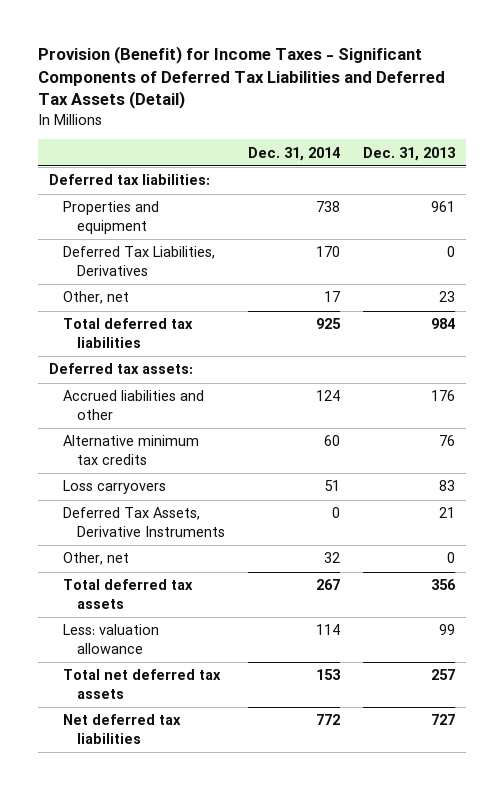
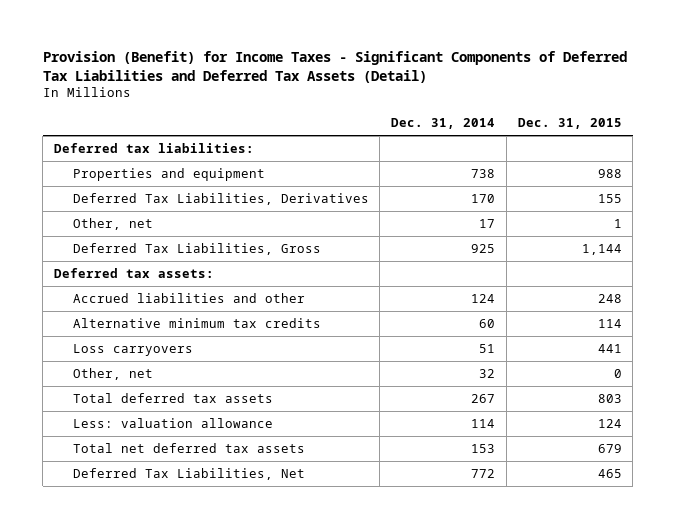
- | Dec. 31, 2014 | Dec. 31, 2013
+ | Dec. 31, 2014 | Dec. 31, 2015
- Total deferred tax liabilities | 925 | 984
+ Deferred Tax Liabilities, Gross | 925 | 1,144
- Deferred Tax Assets, Derivative Instruments | 0 | 21
- Net deferred tax liabilities | 772 | 727
+ Deferred Tax Liabilities, Net | 772 | 465

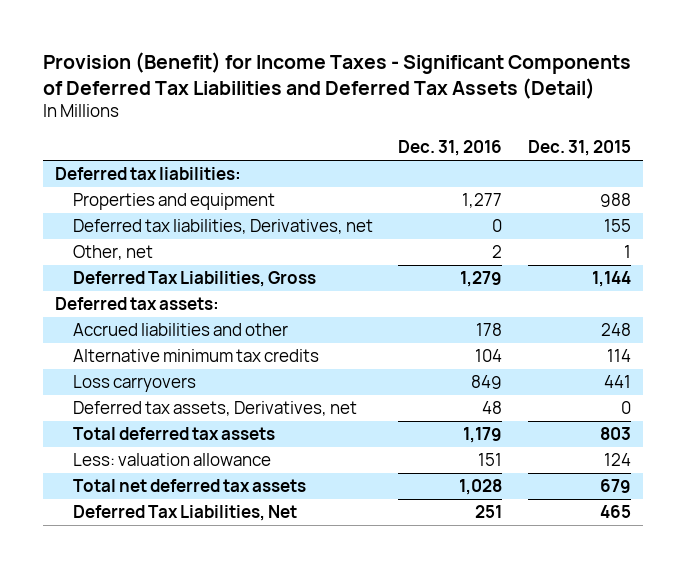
- | Dec. 31, 2014 | Dec. 31, 2015
+ | Dec. 31, 2016 | Dec. 31, 2015
- Deferred Tax Liabilities, Derivatives | 170 | 155
+ Deferred tax liabilities, Derivatives, net | 0 | 155
- Other, net | 32 | 0
+ Deferred tax assets, Derivatives, net | 48 | 0

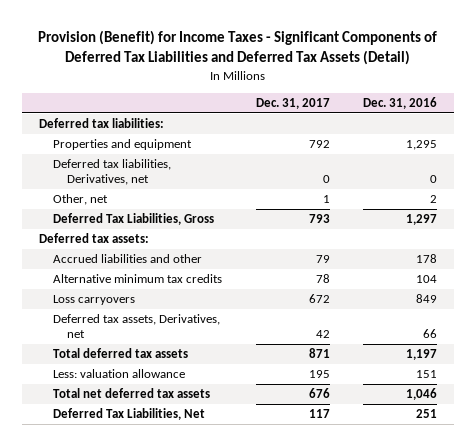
- | Dec. 31, 2016 | Dec. 31, 2015
+ | Dec. 31, 2017 | Dec. 31, 2016
- Properties and equipment | 1,277 | 988
+ Properties and equipment | 792 | 1,295
- Deferred Tax Liabilities, Gross | 1,279 | 1,144
+ Deferred Tax Liabilities, Gross | 793 | 1,297
- Deferred tax assets, Derivatives, net | 48 | 0
- Total deferred tax assets | 1,179 | 803
+ Deferred tax assets, Derivatives, net | 42 | 66
+ Total deferred tax assets | 871 | 1,197
- Total net deferred tax assets | 1,028 | 679
+ Total net deferred tax assets | 676 | 1,046

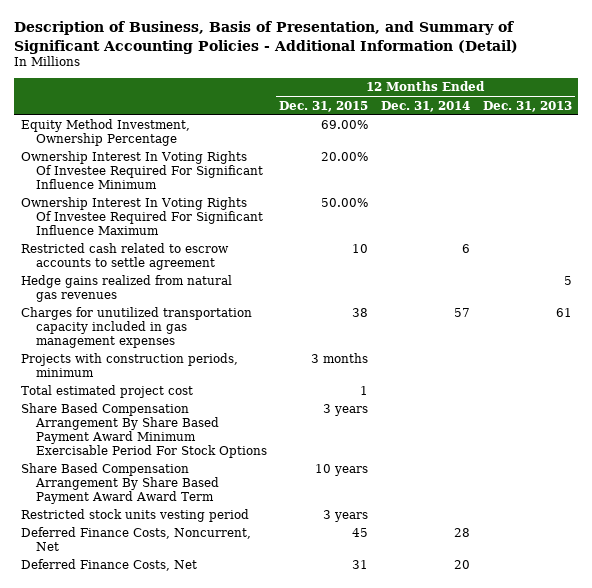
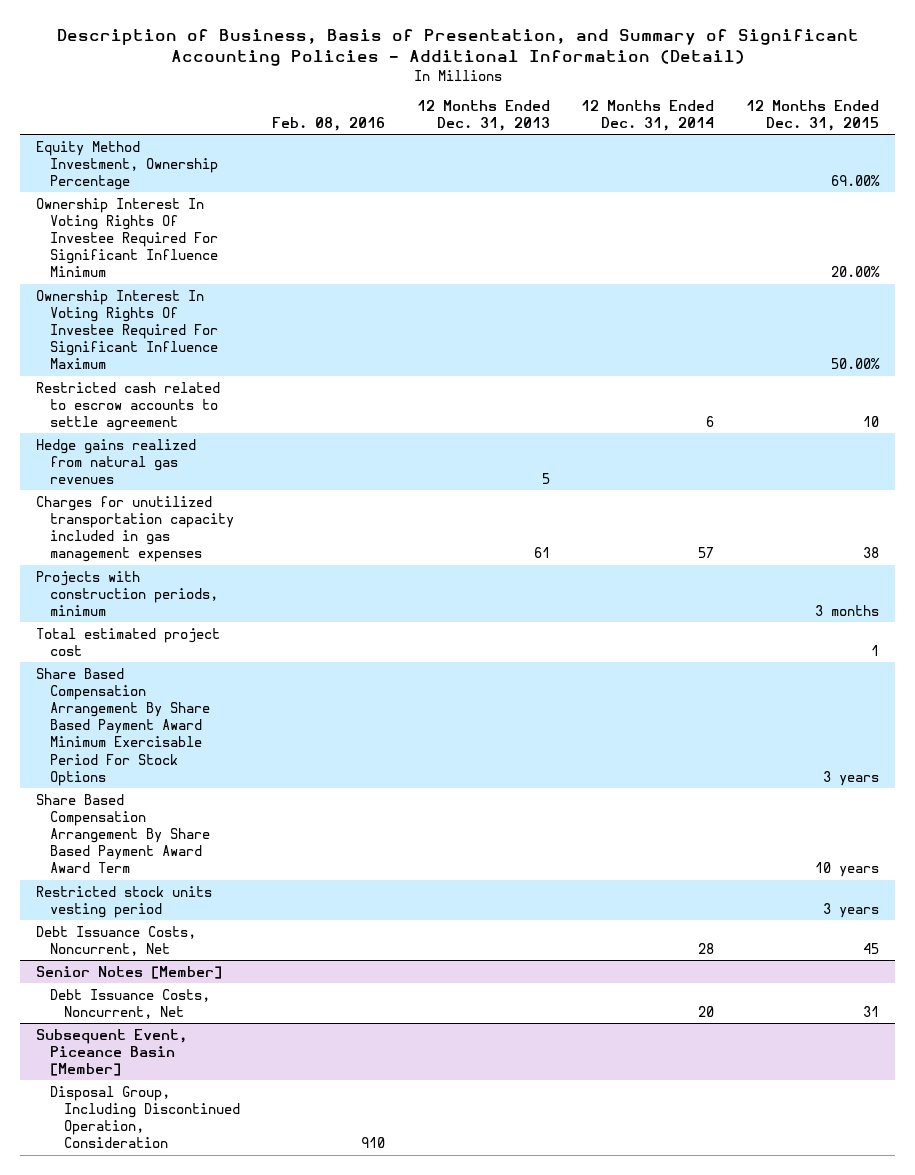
- | 12 Months Ended Dec. 31, 2015 | 12 Months Ended Dec. 31, 2014 | 12 Months Ended Dec. 31, 2013
+ | Feb. 08, 2016 | 12 Months Ended Dec. 31, 2013 | 12 Months Ended Dec. 31, 2014 | 12 Months Ended Dec. 31, 2015
- Deferred Finance Costs, Noncurrent, Net | 45 | 28 |
- Deferred Finance Costs, Net | 31 | 20 |
+ Debt Issuance Costs, Noncurrent, Net | | | 28 | 45
+ Senior Notes [Member]
+ Debt Issuance Costs, Noncurrent, Net | | | 20 | 31
+ Subsequent Event, Piceance Basin [Member]
+ Disposal Group, Including Discontinued Operation, Consideration | 910 | | |

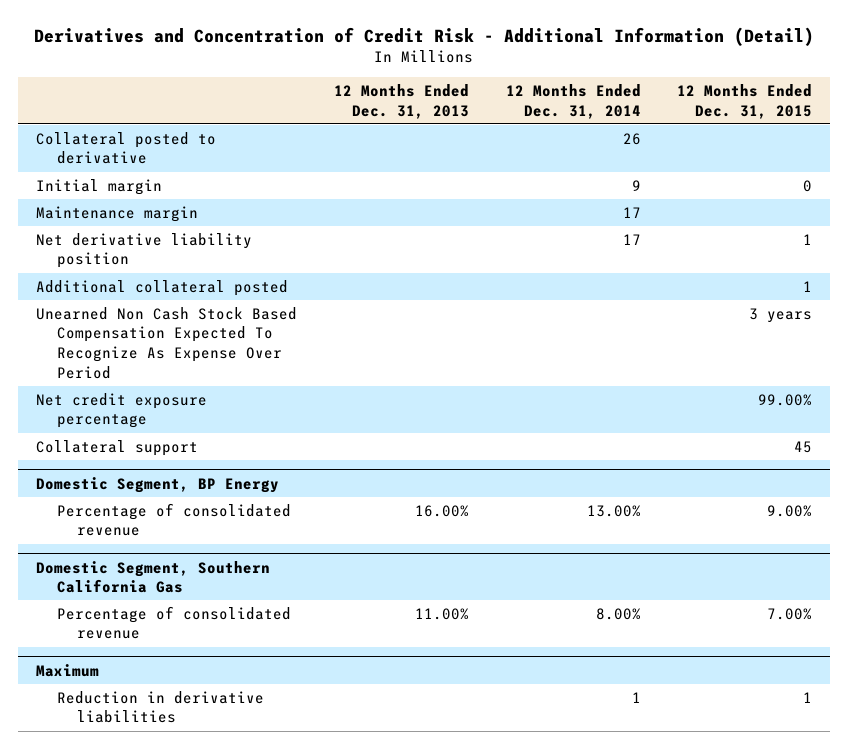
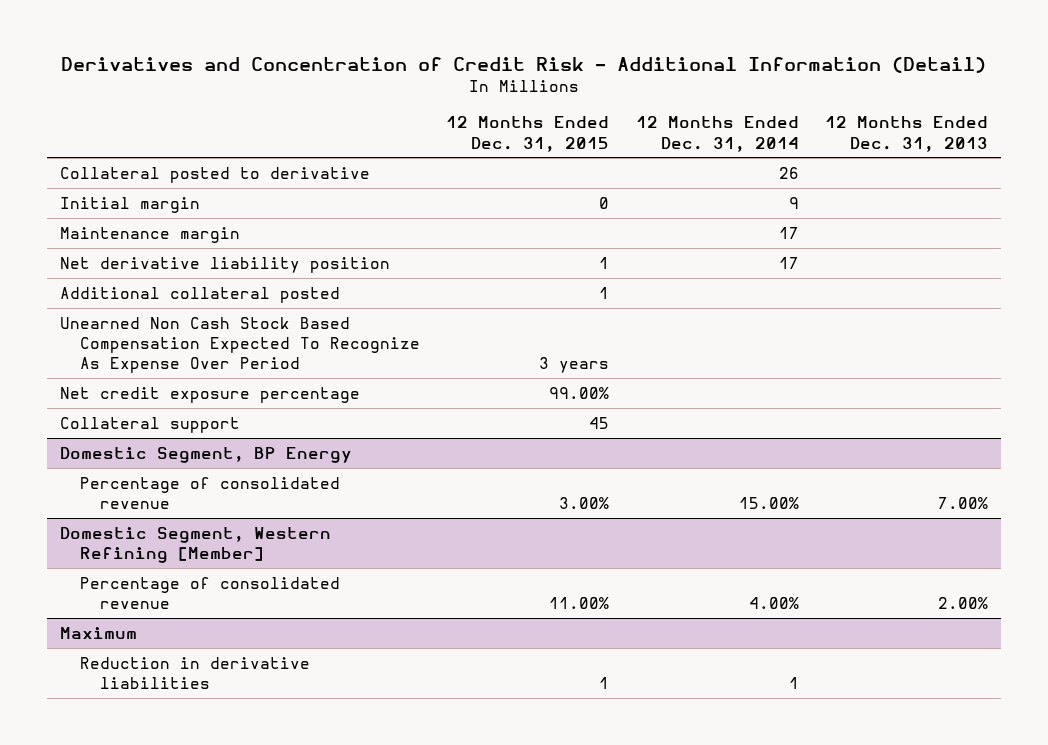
- | 12 Months Ended Dec. 31, 2013 | 12 Months Ended Dec. 31, 2014 | 12 Months Ended Dec. 31, 2015
+ | 12 Months Ended Dec. 31, 2015 | 12 Months Ended Dec. 31, 2014 | 12 Months Ended Dec. 31, 2013
@ Domestic Segment, BP Energy
- Percentage of consolidated revenue | 16.00% | 13.00% | 9.00%
- Domestic Segment, Southern California Gas
- Percentage of consolidated revenue | 11.00% | 8.00% | 7.00%
@ Domestic Segment, BP Energy
+ Percentage of consolidated revenue | 3.00% | 15.00% | 7.00%
+ Domestic Segment, Western Refining [Member]
+ Percentage of consolidated revenue | 11.00% | 4.00% | 2.00%

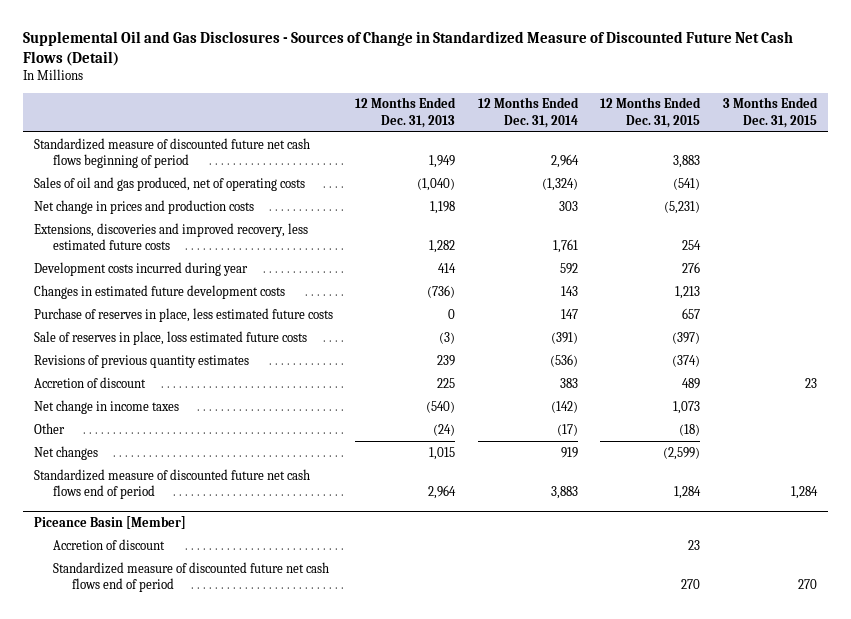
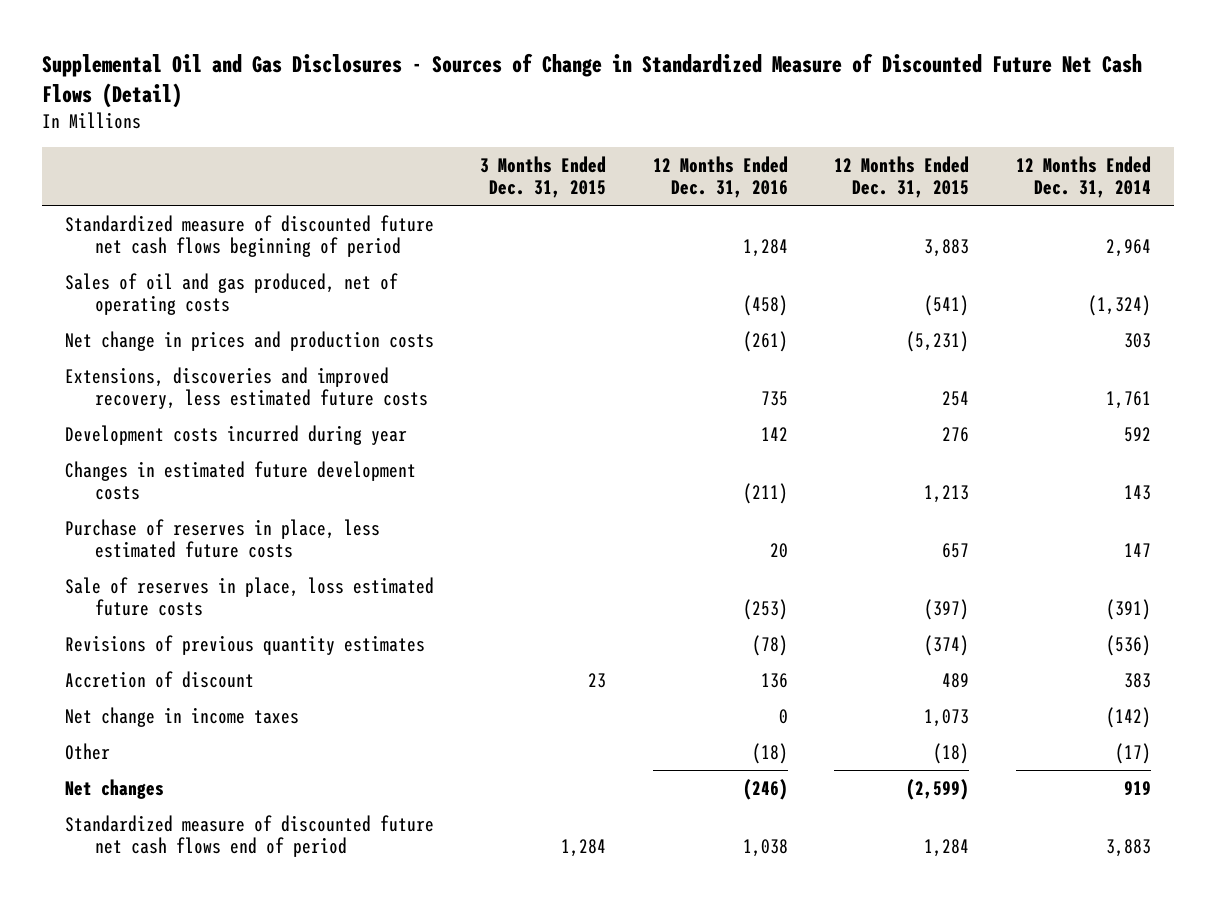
- | 12 Months Ended Dec. 31, 2013 | 12 Months Ended Dec. 31, 2014 | 12 Months Ended Dec. 31, 2015 | 3 Months Ended Dec. 31, 2015
+ | 3 Months Ended Dec. 31, 2015 | 12 Months Ended Dec. 31, 2016 | 12 Months Ended Dec. 31, 2015 | 12 Months Ended Dec. 31, 2014
- Piceance Basin [Member]
- Accretion of discount | | | 23 |
- Standardized measure of discounted future net cash flows end of period | | | 270 | 270

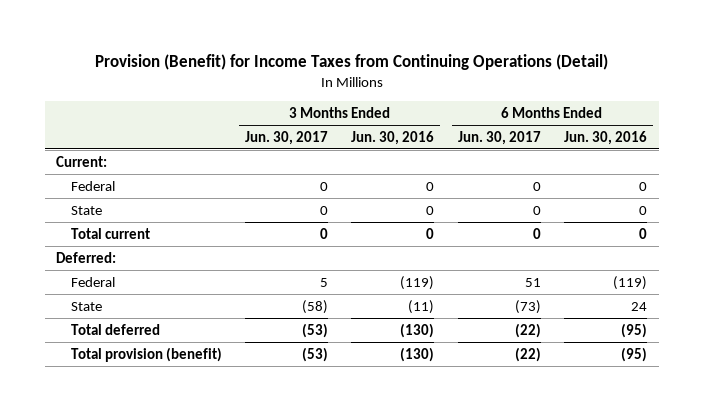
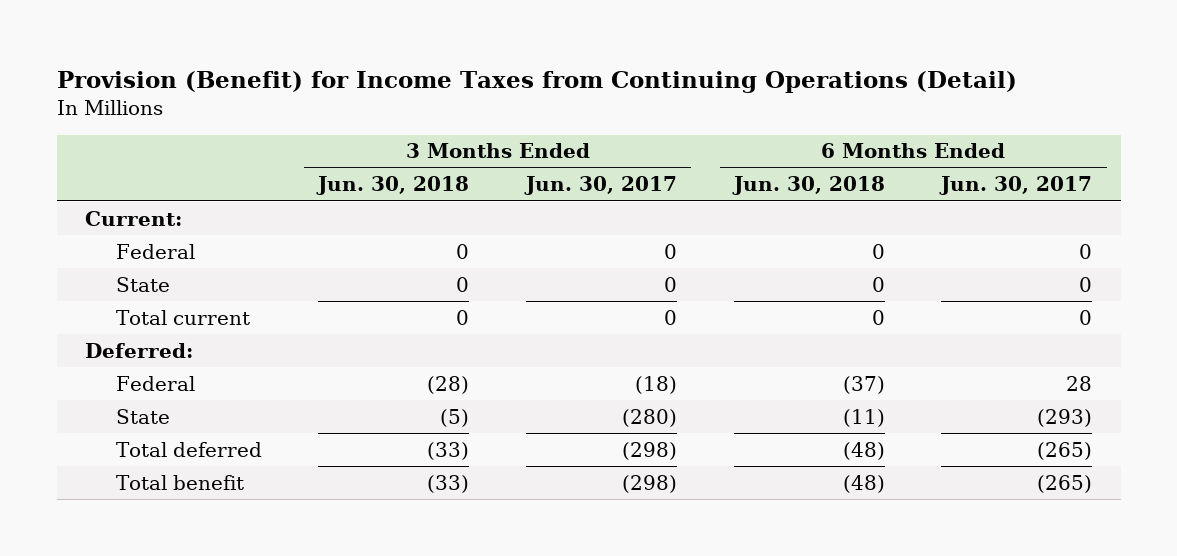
- | 3 Months Ended Jun. 30, 2017 | 3 Months Ended Jun. 30, 2016 | 6 Months Ended Jun. 30, 2017 | 6 Months Ended Jun. 30, 2016
+ | 3 Months Ended Jun. 30, 2018 | 3 Months Ended Jun. 30, 2017 | 6 Months Ended Jun. 30, 2018 | 6 Months Ended Jun. 30, 2017
- Federal | 5 | (119) | 51 | (119)
- State | (58) | (11) | (73) | 24
- Total deferred | (53) | (130) | (22) | (95)
- Total provision (benefit) | (53) | (130) | (22) | (95)
+ Federal | (28) | (18) | (37) | 28
+ State | (5) | (280) | (11) | (293)
+ Total deferred | (33) | (298) | (48) | (265)
+ Total benefit | (33) | (298) | (48) | (265)

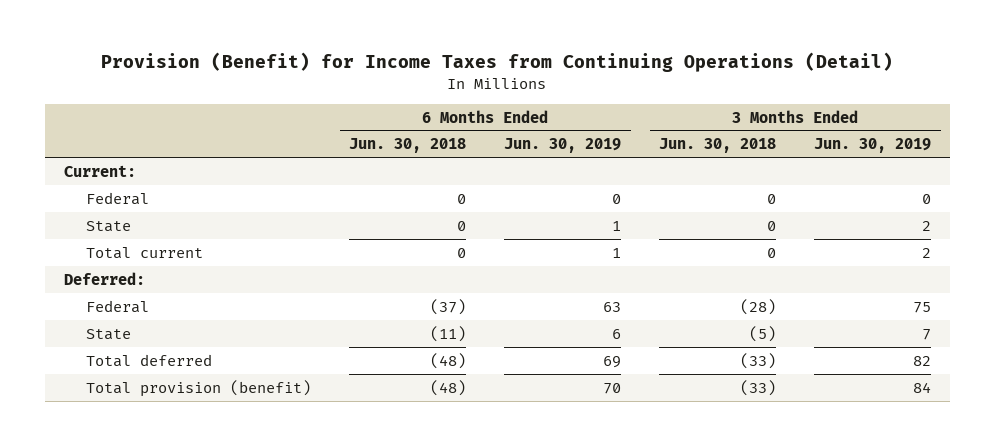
- | 3 Months Ended Jun. 30, 2018 | 3 Months Ended Jun. 30, 2017 | 6 Months Ended Jun. 30, 2018 | 6 Months Ended Jun. 30, 2017
+ | 6 Months Ended Jun. 30, 2018 | 6 Months Ended Jun. 30, 2019 | 3 Months Ended Jun. 30, 2018 | 3 Months Ended Jun. 30, 2019
- Total benefit | (33) | (298) | (48) | (265)
+ Total provision (benefit) | (48) | 70 | (33) | 84

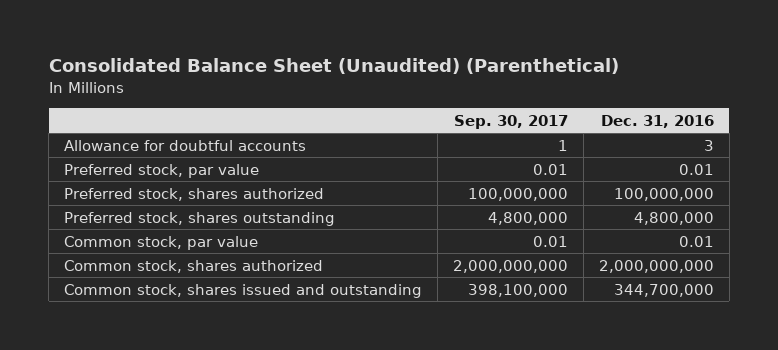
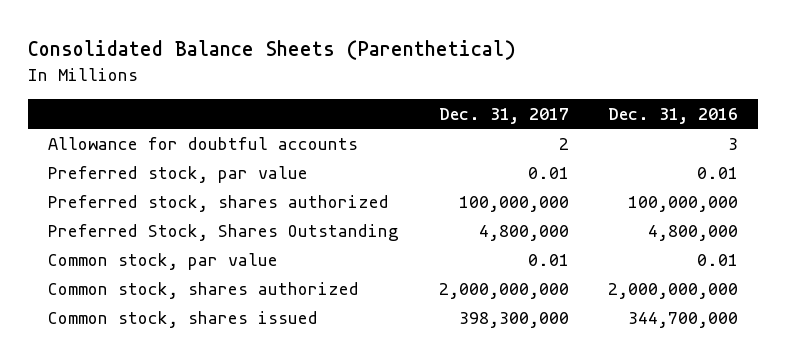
- Consolidated Balance Sheet (Unaudited) (Parenthetical)
+ Consolidated Balance Sheets (Parenthetical)
- | Sep. 30, 2017 | Dec. 31, 2016
+ | Dec. 31, 2017 | Dec. 31, 2016
- Preferred stock, shares outstanding | 4,800,000 | 4,800,000
+ Preferred Stock, Shares Outstanding | 4,800,000 | 4,800,000
- Common stock, shares issued and outstanding | 398,100,000 | 344,700,000
+ Common stock, shares issued | 398,300,000 | 344,700,000

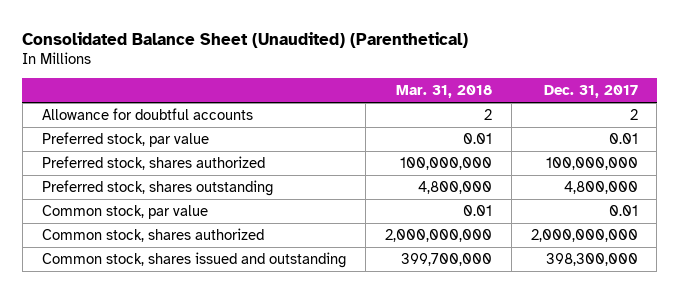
- Consolidated Balance Sheets (Parenthetical)
+ Consolidated Balance Sheet (Unaudited) (Parenthetical)
- | Dec. 31, 2017 | Dec. 31, 2016
+ | Mar. 31, 2018 | Dec. 31, 2017
- Preferred Stock, Shares Outstanding | 4,800,000 | 4,800,000
+ Preferred stock, shares outstanding | 4,800,000 | 4,800,000
- Common stock, shares issued | 398,300,000 | 344,700,000
+ Common stock, shares issued and outstanding | 399,700,000 | 398,300,000

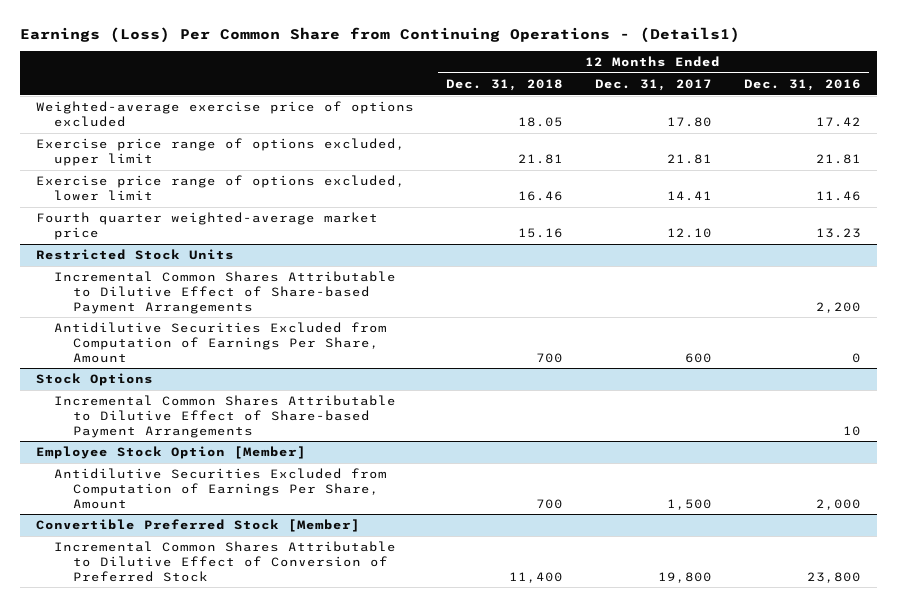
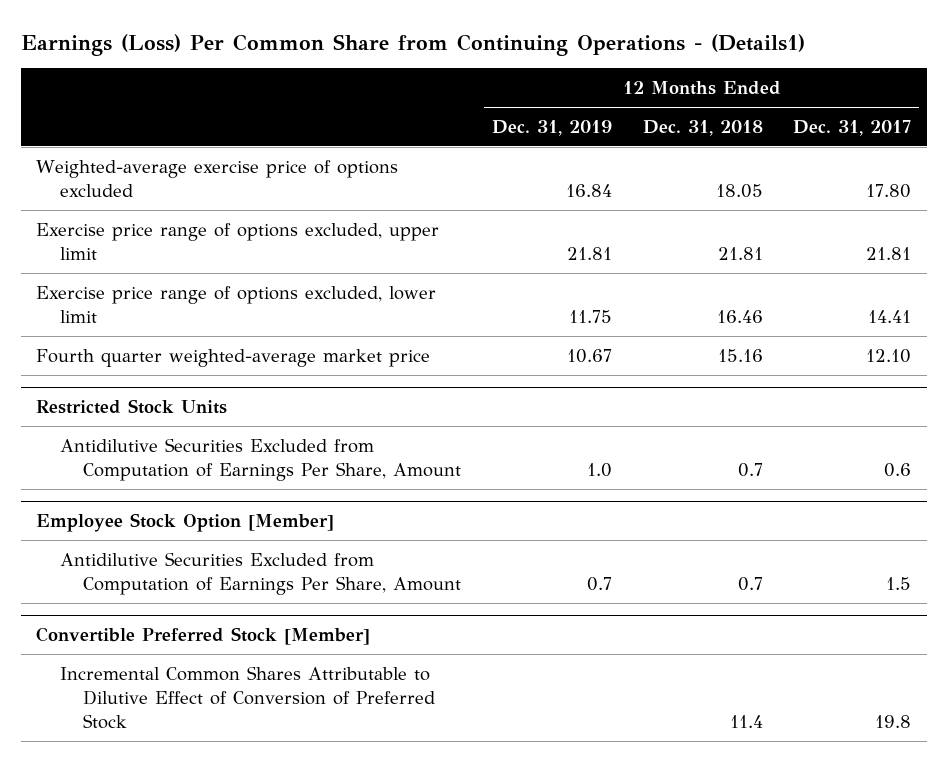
- | 12 Months Ended Dec. 31, 2018 | 12 Months Ended Dec. 31, 2017 | 12 Months Ended Dec. 31, 2016
+ | 12 Months Ended Dec. 31, 2019 | 12 Months Ended Dec. 31, 2018 | 12 Months Ended Dec. 31, 2017
@ Restricted Stock Units
- Incremental Common Shares Attributable to Dilutive Effect of Share-based Payment Arrangements | | | 2,200
- Antidilutive Securities Excluded from Computation of Earnings Per Share, Amount | 700 | 600 | 0
- Stock Options
- Incremental Common Shares Attributable to Dilutive Effect of Share-based Payment Arrangements | | | 10
@ Restricted Stock Units
+ Antidilutive Securities Excluded from Computation of Earnings Per Share, Amount | 1.0 | 0.7 | 0.6
@ Employee Stock Option [Member]
- Antidilutive Securities Excluded from Computation of Earnings Per Share, Amount | 700 | 1,500 | 2,000
+ Antidilutive Securities Excluded from Computation of Earnings Per Share, Amount | 0.7 | 0.7 | 1.5
@ Convertible Preferred Stock [Member]
- Incremental Common Shares Attributable to Dilutive Effect of Conversion of Preferred Stock | 11,400 | 19,800 | 23,800
+ Incremental Common Shares Attributable to Dilutive Effect of Conversion of Preferred Stock | | 11.4 | 19.8

